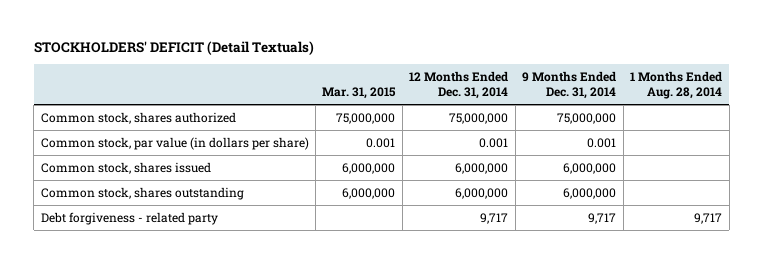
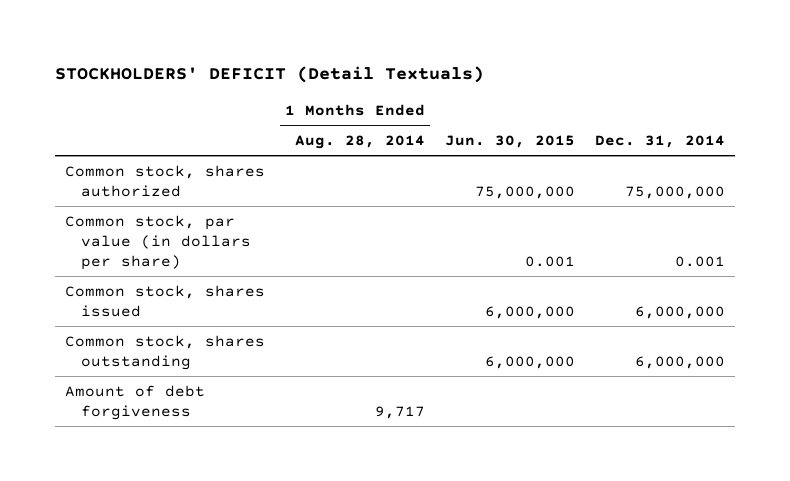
- | Mar. 31, 2015 | 12 Months Ended Dec. 31, 2014 | 9 Months Ended Dec. 31, 2014 | 1 Months Ended Aug. 28, 2014
+ | 1 Months Ended Aug. 28, 2014 | Jun. 30, 2015 | Dec. 31, 2014
- Debt forgiveness - related party | | 9,717 | 9,717 | 9,717
+ Amount of debt forgiveness | 9,717 | |

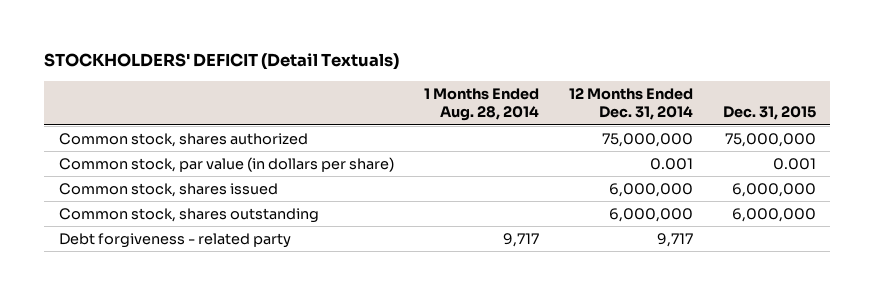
- | 1 Months Ended Aug. 28, 2014 | Jun. 30, 2015 | Dec. 31, 2014
+ | 1 Months Ended Aug. 28, 2014 | 12 Months Ended Dec. 31, 2014 | Dec. 31, 2015
- Amount of debt forgiveness | 9,717 | |
+ Debt forgiveness - related party | 9,717 | 9,717 |

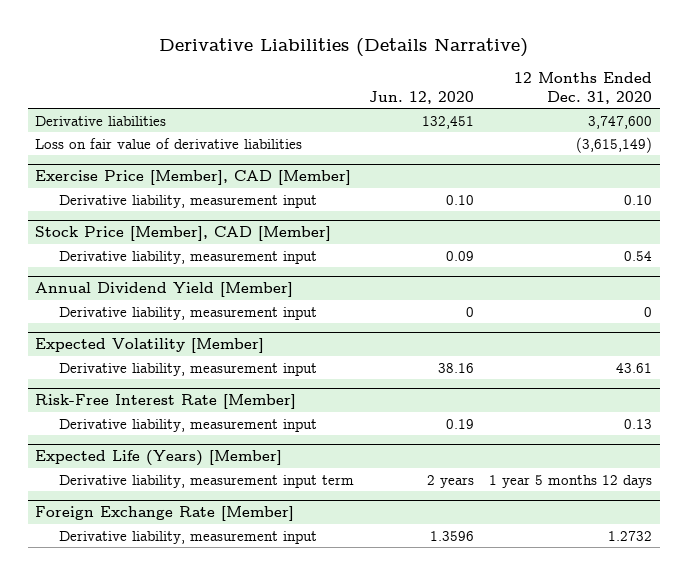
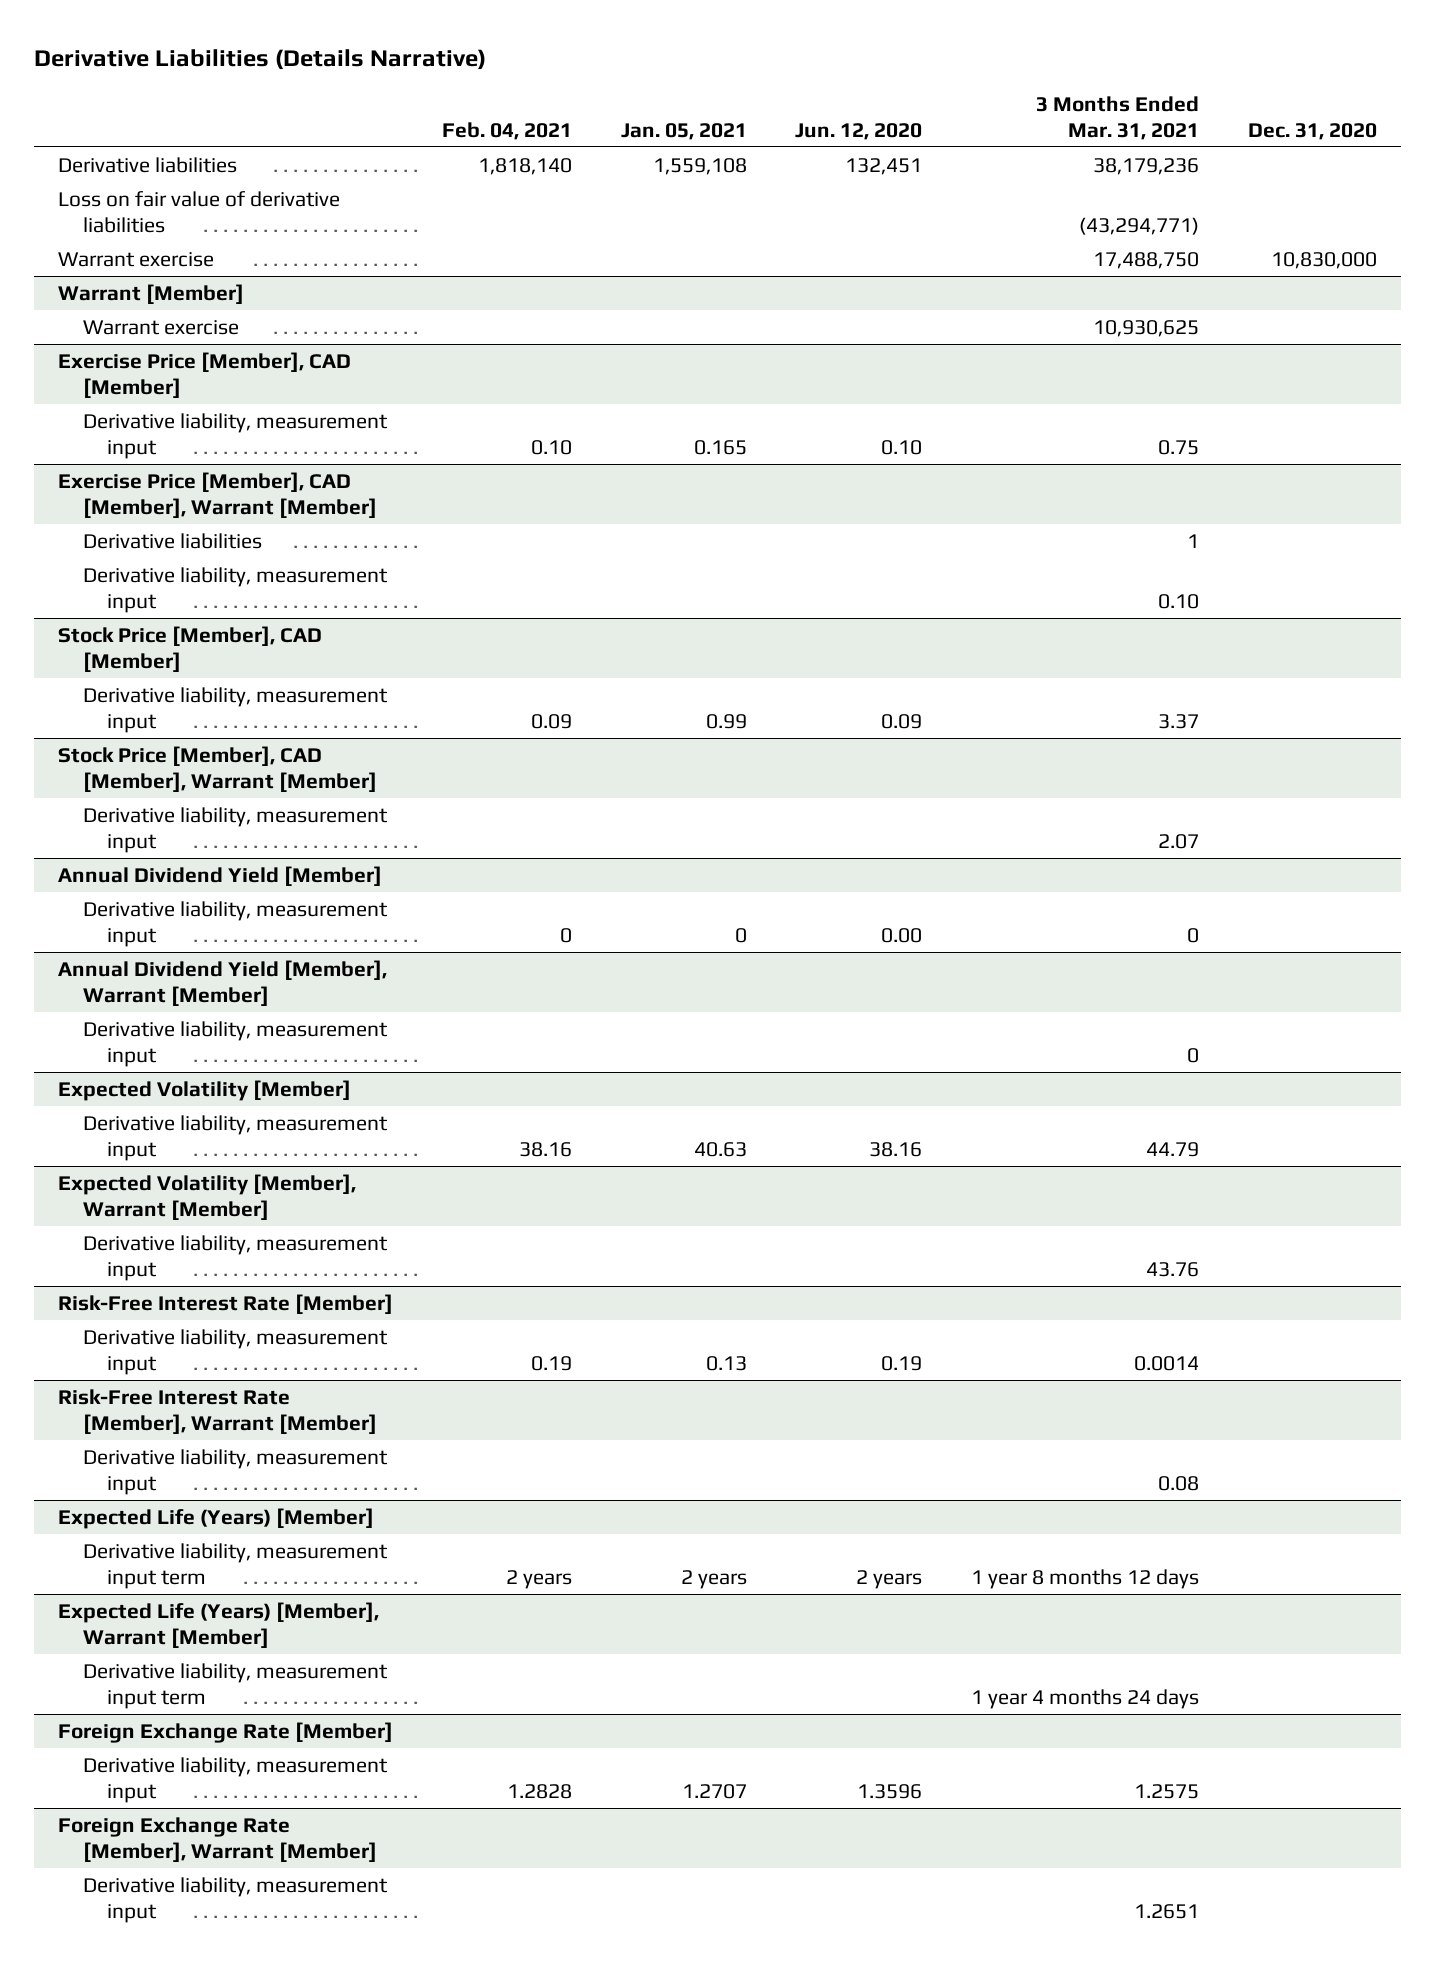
- | Jun. 12, 2020 | 12 Months Ended Dec. 31, 2020
+ | Feb. 04, 2021 | Jan. 05, 2021 | Jun. 12, 2020 | 3 Months Ended Mar. 31, 2021 | Dec. 31, 2020
+ Warrant exercise | | | | 17,488,750 | 10,830,000
+ Warrant [Member]
+ Warrant exercise | | | | 10,930,625 |
+ Exercise Price [Member], CAD [Member], Warrant [Member]
+ Derivative liabilities | | | | 1 |
+ Derivative liability, measurement input | | | | 0.10 |
+ Stock Price [Member], CAD [Member], Warrant [Member]
+ Derivative liability, measurement input | | | | 2.07 |
@ Annual Dividend Yield [Member]
- Derivative liability, measurement input | 0 | 0
+ Derivative liability, measurement input | 0 | 0 | 0.00 | 0 |
+ Annual Dividend Yield [Member], Warrant [Member]
+ Derivative liability, measurement input | | | | 0 |
+ Expected Volatility [Member], Warrant [Member]
+ Derivative liability, measurement input | | | | 43.76 |
+ Risk-Free Interest Rate [Member], Warrant [Member]
+ Derivative liability, measurement input | | | | 0.08 |
+ Expected Life (Years) [Member], Warrant [Member]
+ Derivative liability, measurement input term | | | | 1 year 4 months 24 days |
+ Foreign Exchange Rate [Member], Warrant [Member]
+ Derivative liability, measurement input | | | | 1.2651 |

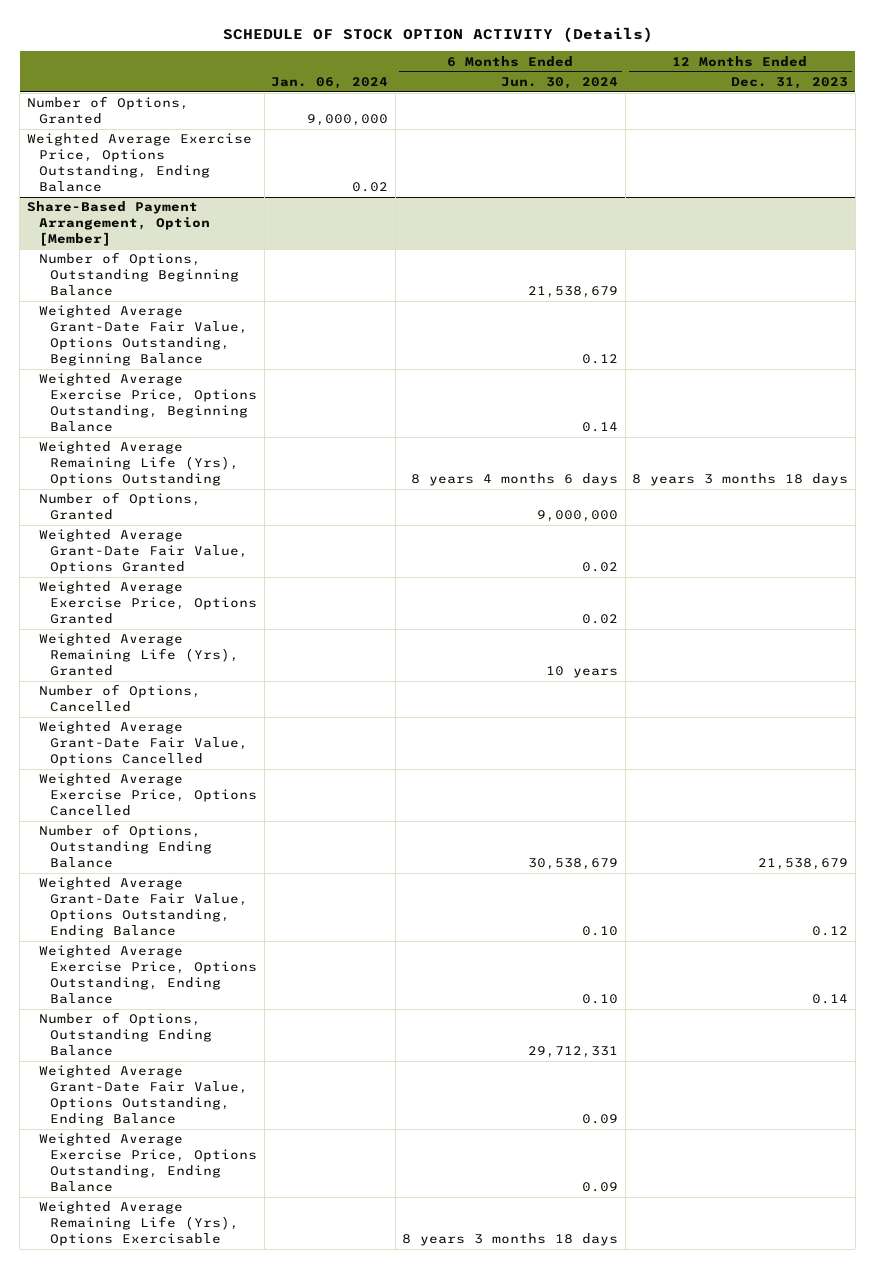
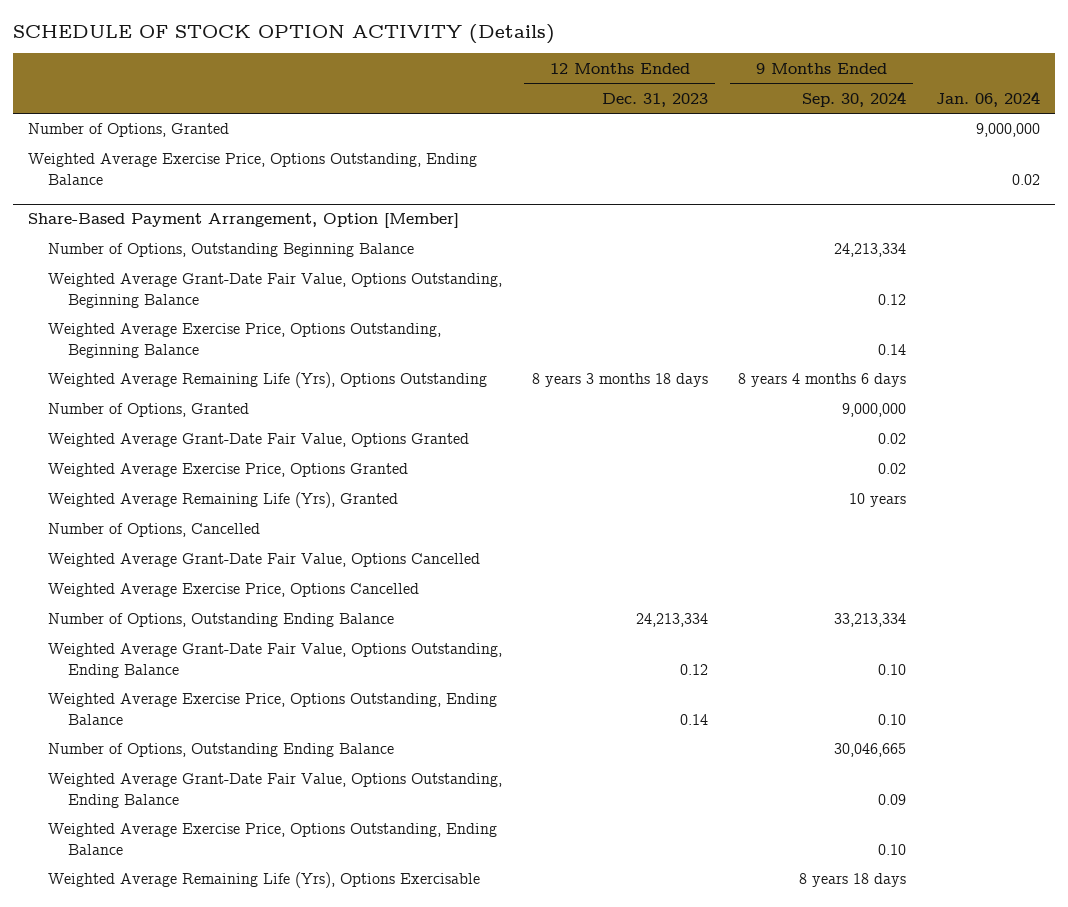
- | Jan. 06, 2024 | 6 Months Ended Jun. 30, 2024 | 12 Months Ended Dec. 31, 2023
+ | 12 Months Ended Dec. 31, 2023 | 9 Months Ended Sep. 30, 2024 | Jan. 06, 2024
@ Share-Based Payment Arrangement, Option [Member]
- Number of Options, Outstanding Ending Balance | | 30,538,679 | 21,538,679
+ Number of Options, Outstanding Ending Balance | 24,213,334 | 33,213,334 |

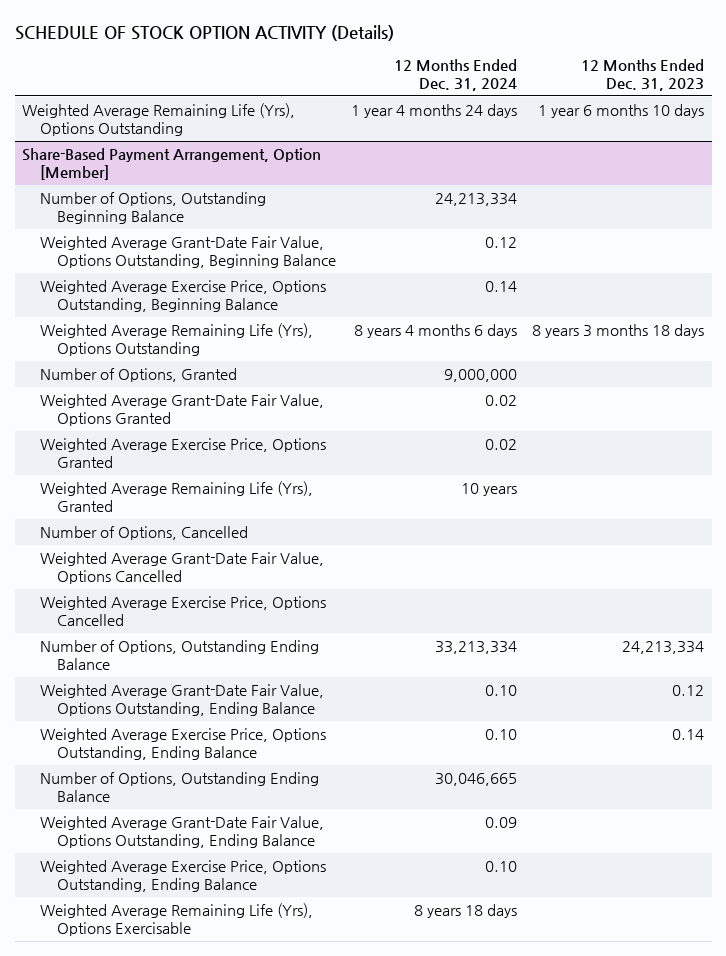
- | 12 Months Ended Dec. 31, 2023 | 9 Months Ended Sep. 30, 2024 | Jan. 06, 2024
+ | 12 Months Ended Dec. 31, 2024 | 12 Months Ended Dec. 31, 2023
- Number of Options, Granted | | | 9,000,000
- Weighted Average Exercise Price, Options Outstanding, Ending Balance | | | 0.02
+ Weighted Average Remaining Life (Yrs), Options Outstanding | 1 year 4 months 24 days | 1 year 6 months 10 days

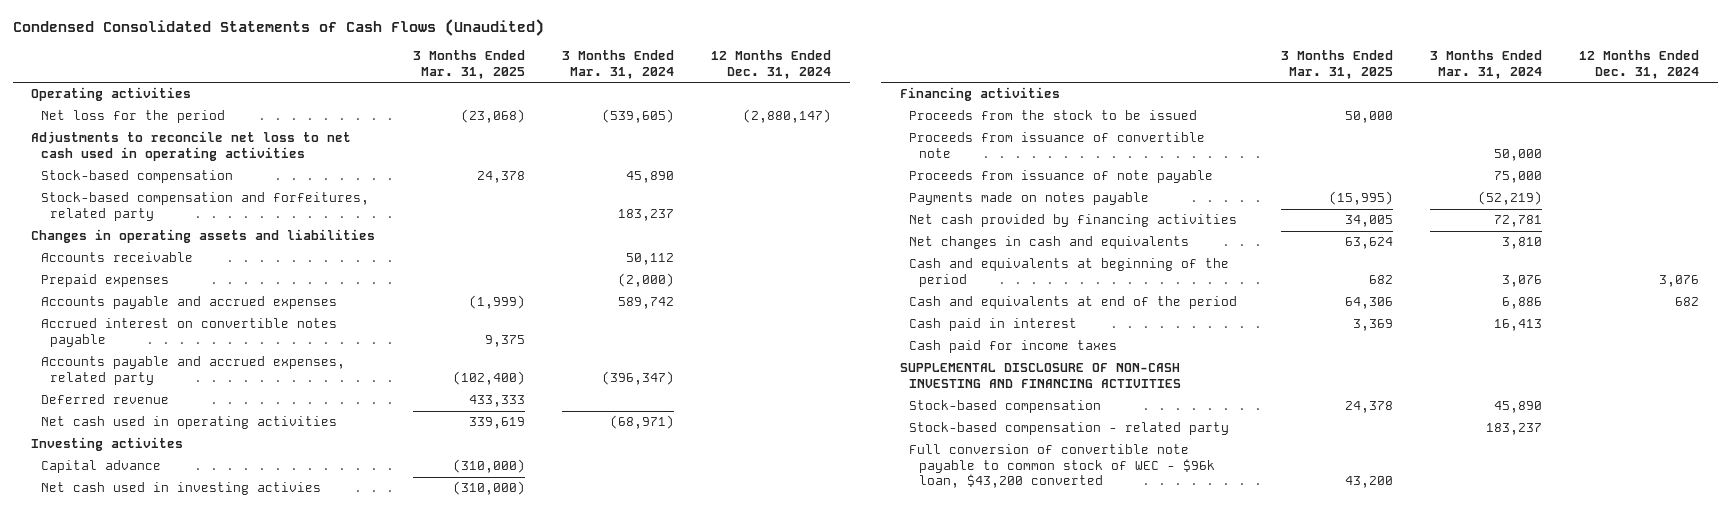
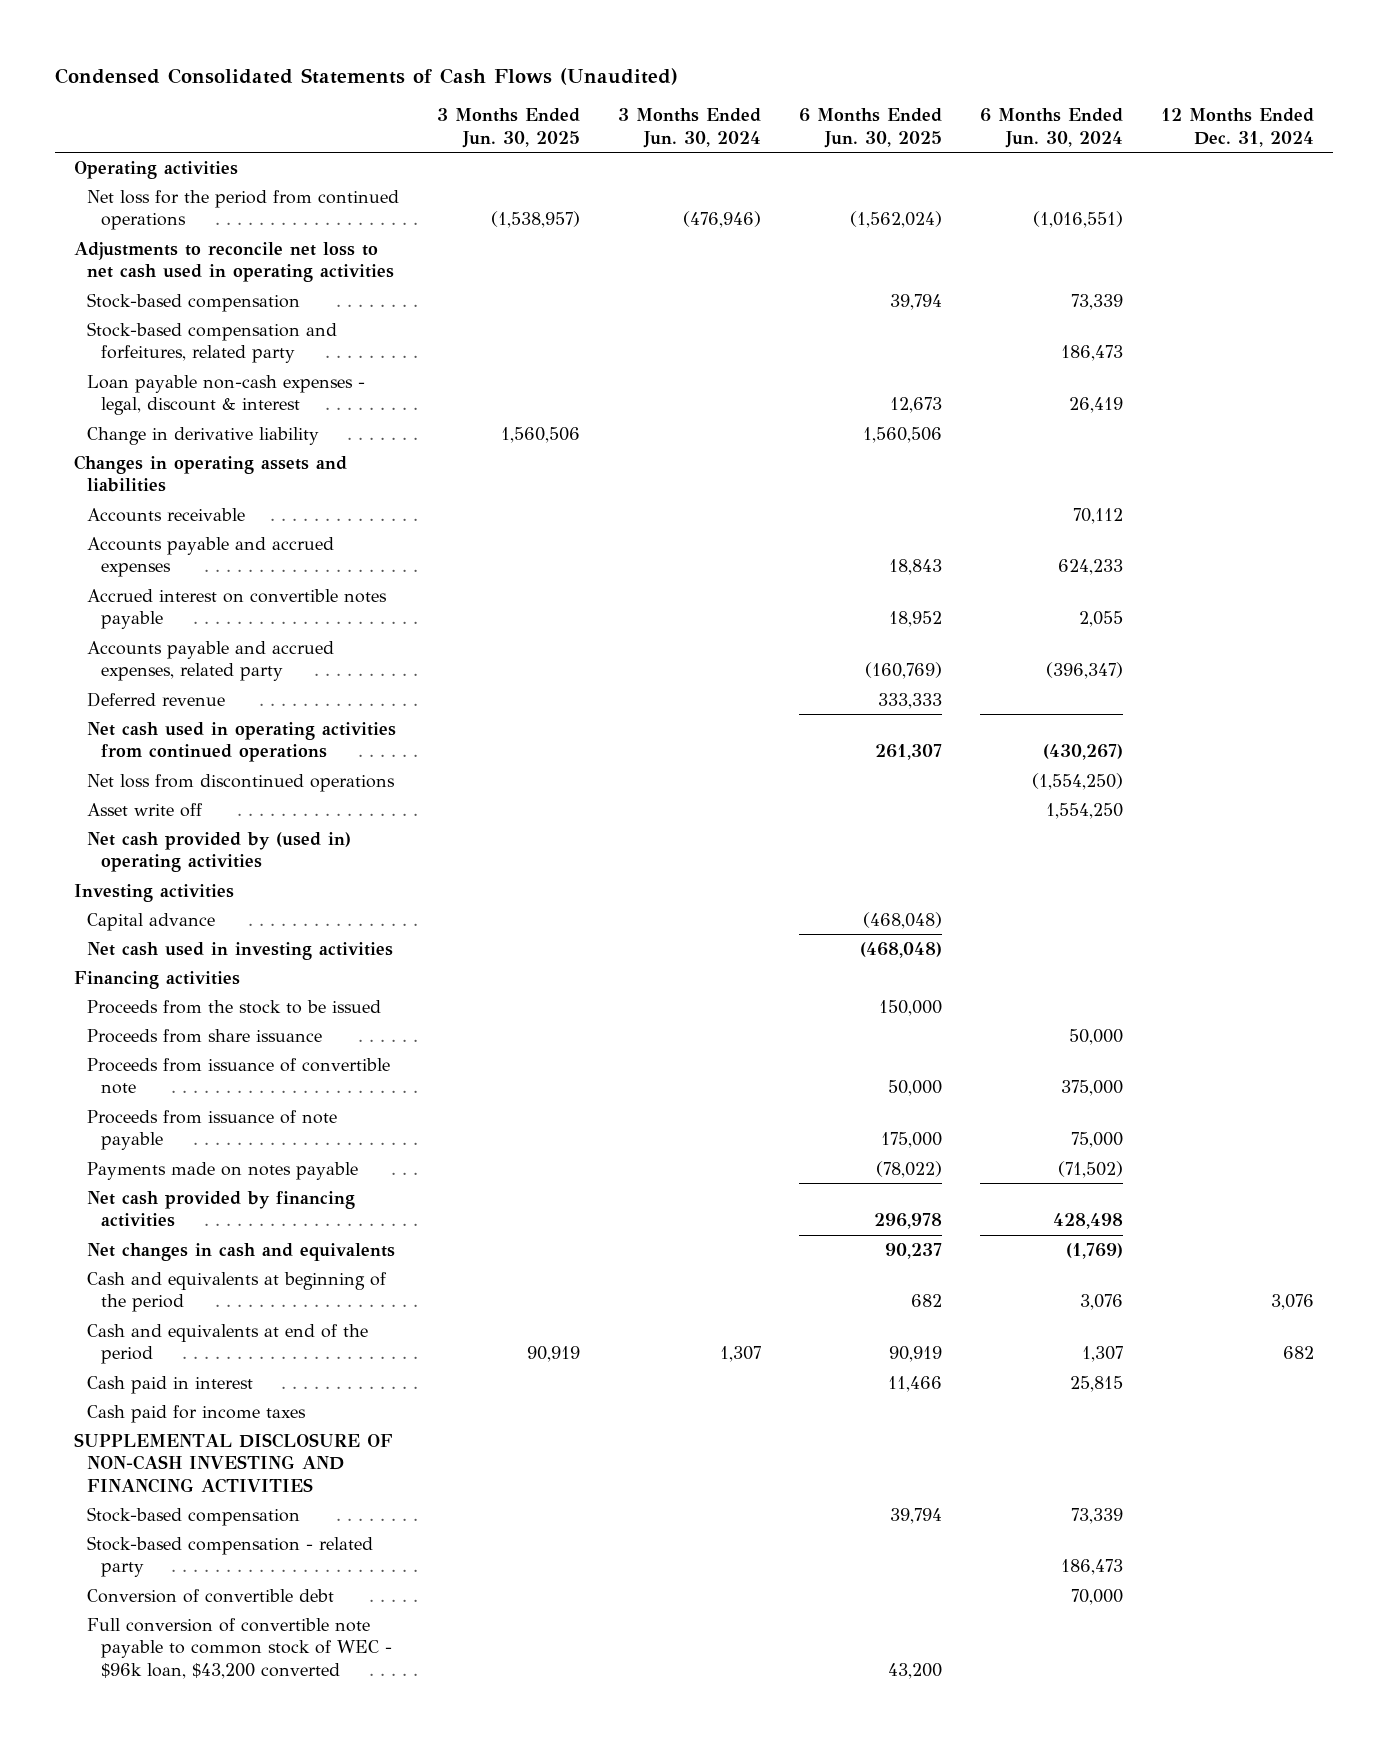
- | 3 Months Ended Mar. 31, 2025 | 3 Months Ended Mar. 31, 2024 | 12 Months Ended Dec. 31, 2024
+ | 3 Months Ended Jun. 30, 2025 | 3 Months Ended Jun. 30, 2024 | 6 Months Ended Jun. 30, 2025 | 6 Months Ended Jun. 30, 2024 | 12 Months Ended Dec. 31, 2024
- Net loss for the period | (23,068) | (539,605) | (2,880,147)
+ Net loss for the period from continued operations | (1,538,957) | (476,946) | (1,562,024) | (1,016,551) |
+ Loan payable non-cash expenses - legal, discount & interest | | | 12,673 | 26,419 |
+ Change in derivative liability | 1,560,506 | | 1,560,506 | |
- Prepaid expenses | | (2,000) |
- Net cash used in operating activities | 339,619 | (68,971) |
- Investing activites
+ Net cash used in operating activities from continued operations | | | 261,307 | (430,267) |
+ Net loss from discontinued operations | | | | (1,554,250) |
+ Asset write off | | | | 1,554,250 |
+ Net cash provided by (used in) operating activities
+ Investing activities
- Net cash used in investing activies | (310,000) | |
+ Net cash used in investing activities | | | (468,048) | |
+ Proceeds from share issuance | | | | 50,000 |
+ Conversion of convertible debt | | | | 70,000 |

